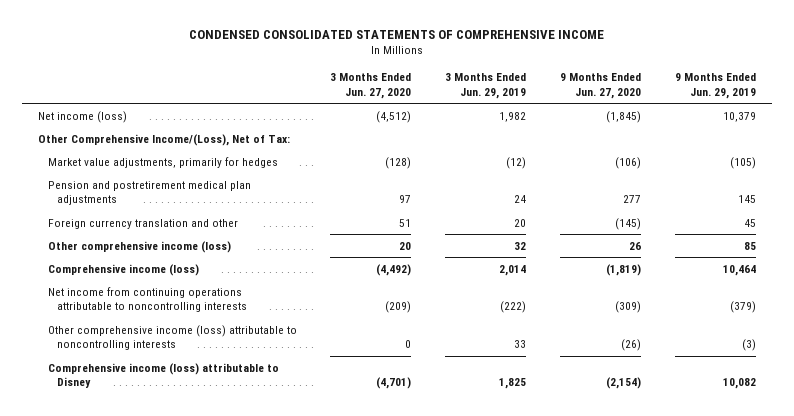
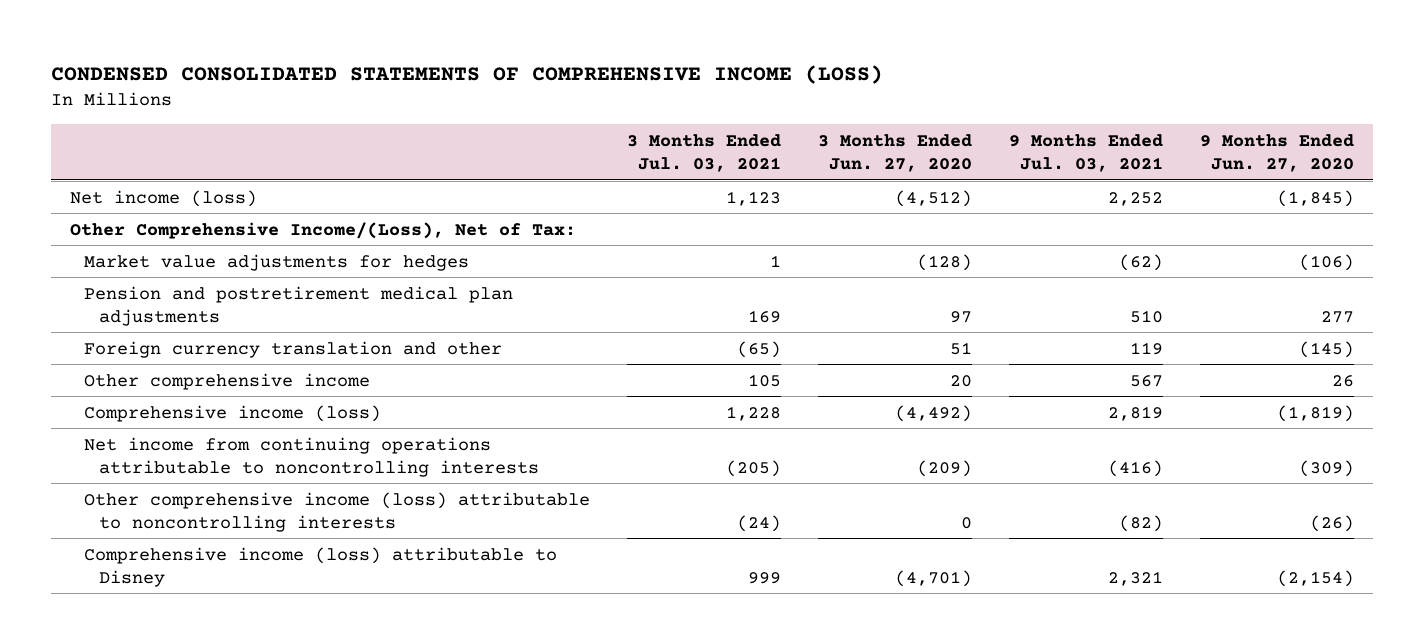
- CONDENSED CONSOLIDATED STATEMENTS OF COMPREHENSIVE INCOME
+ CONDENSED CONSOLIDATED STATEMENTS OF COMPREHENSIVE INCOME (LOSS)
- | 3 Months Ended Jun. 27, 2020 | 3 Months Ended Jun. 29, 2019 | 9 Months Ended Jun. 27, 2020 | 9 Months Ended Jun. 29, 2019
+ | 3 Months Ended Jul. 03, 2021 | 3 Months Ended Jun. 27, 2020 | 9 Months Ended Jul. 03, 2021 | 9 Months Ended Jun. 27, 2020
- Market value adjustments, primarily for hedges | (128) | (12) | (106) | (105)
+ Market value adjustments for hedges | 1 | (128) | (62) | (106)
- Other comprehensive income (loss) | 20 | 32 | 26 | 85
+ Other comprehensive income | 105 | 20 | 567 | 26

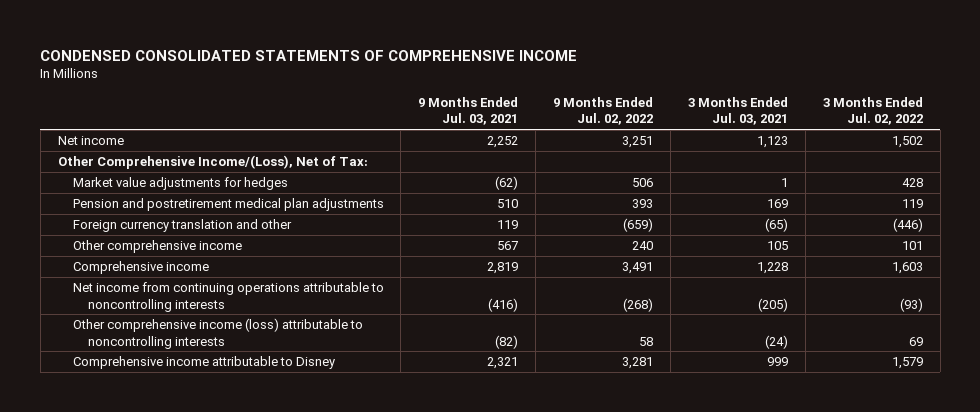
- CONDENSED CONSOLIDATED STATEMENTS OF COMPREHENSIVE INCOME (LOSS)
+ CONDENSED CONSOLIDATED STATEMENTS OF COMPREHENSIVE INCOME
- | 3 Months Ended Jul. 03, 2021 | 3 Months Ended Jun. 27, 2020 | 9 Months Ended Jul. 03, 2021 | 9 Months Ended Jun. 27, 2020
+ | 9 Months Ended Jul. 03, 2021 | 9 Months Ended Jul. 02, 2022 | 3 Months Ended Jul. 03, 2021 | 3 Months Ended Jul. 02, 2022
- Net income (loss) | 1,123 | (4,512) | 2,252 | (1,845)
+ Net income | 2,252 | 3,251 | 1,123 | 1,502
- Comprehensive income (loss) | 1,228 | (4,492) | 2,819 | (1,819)
+ Comprehensive income | 2,819 | 3,491 | 1,228 | 1,603
- Comprehensive income (loss) attributable to Disney | 999 | (4,701) | 2,321 | (2,154)
+ Comprehensive income attributable to Disney | 2,321 | 3,281 | 999 | 1,579

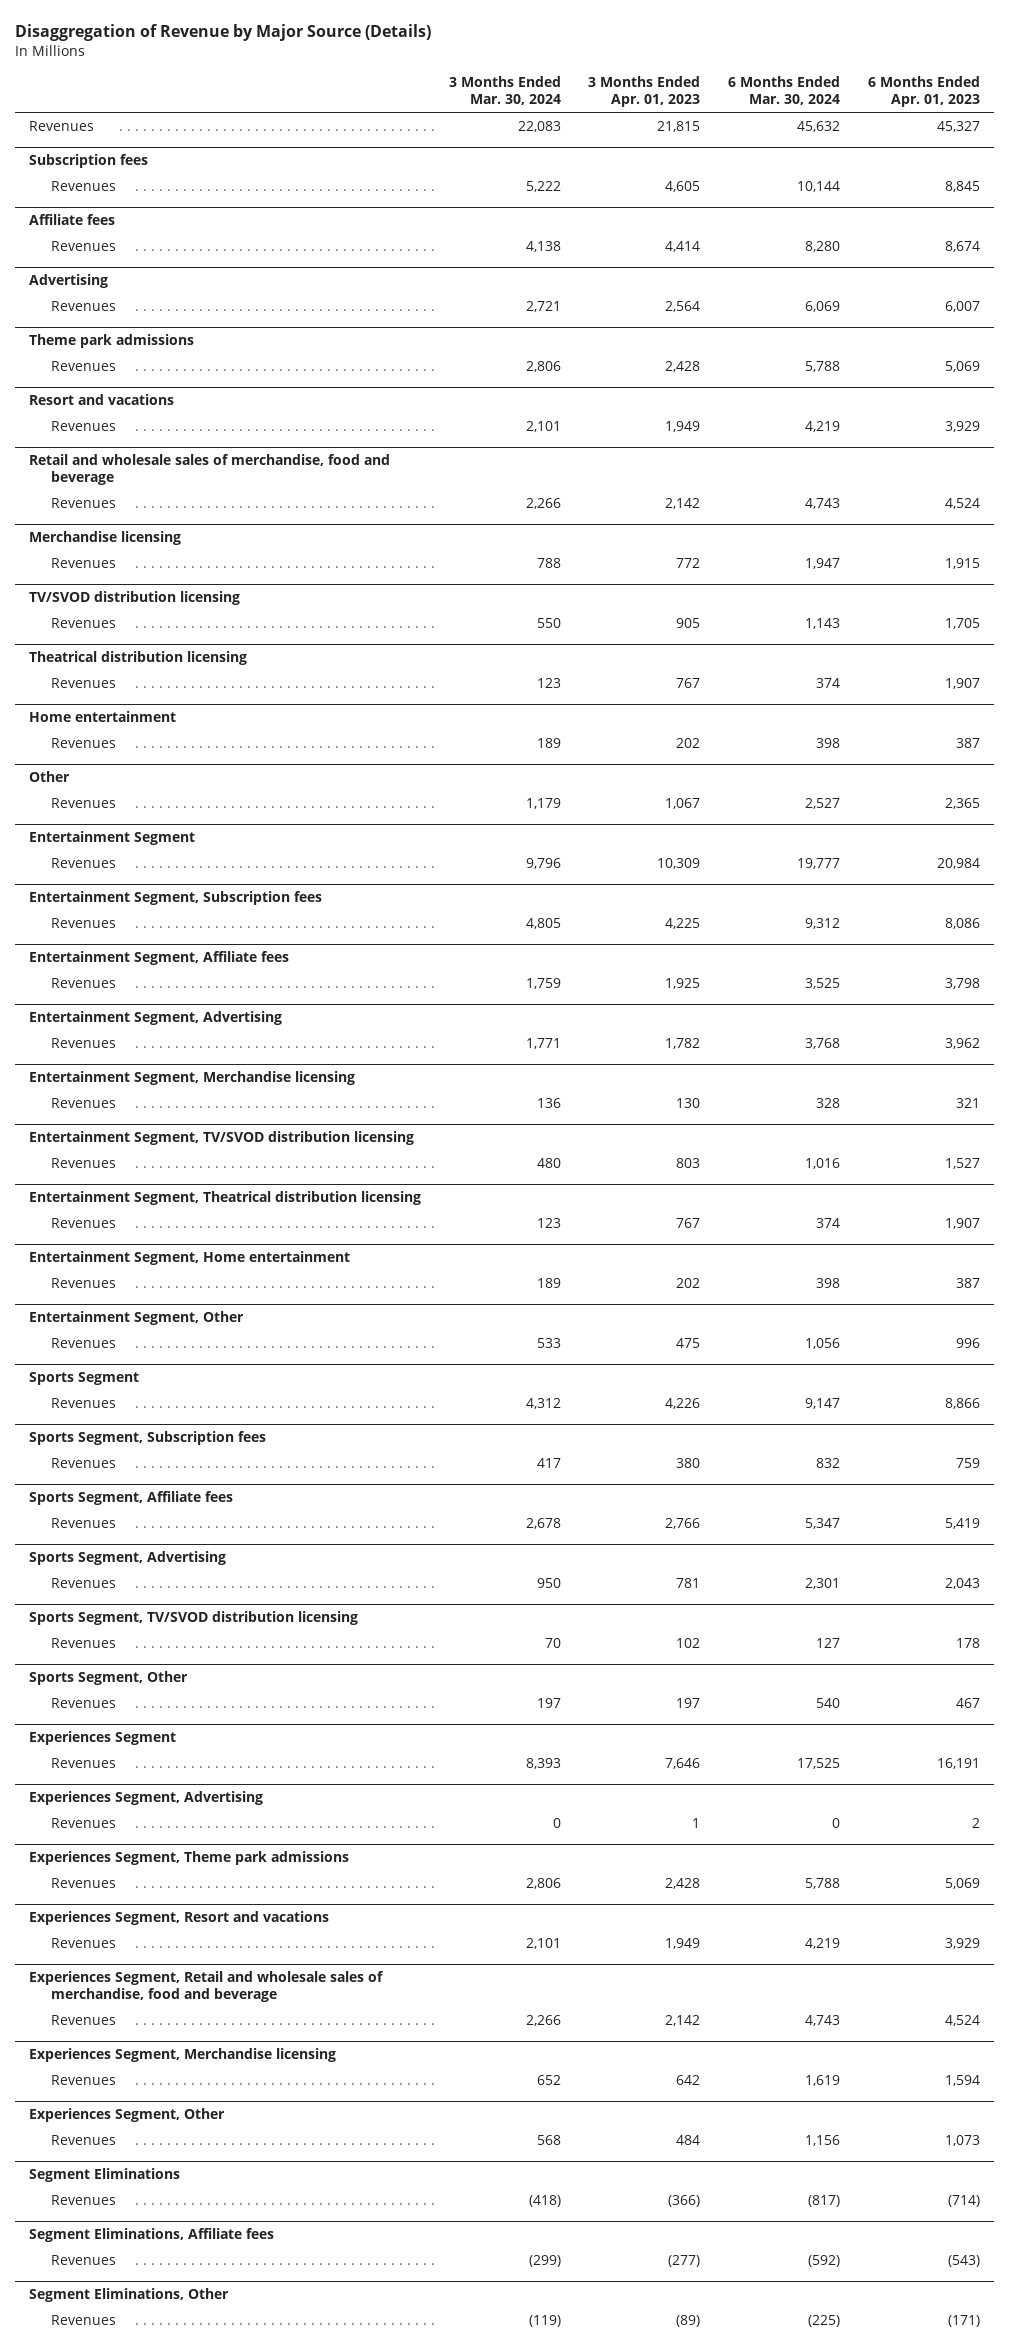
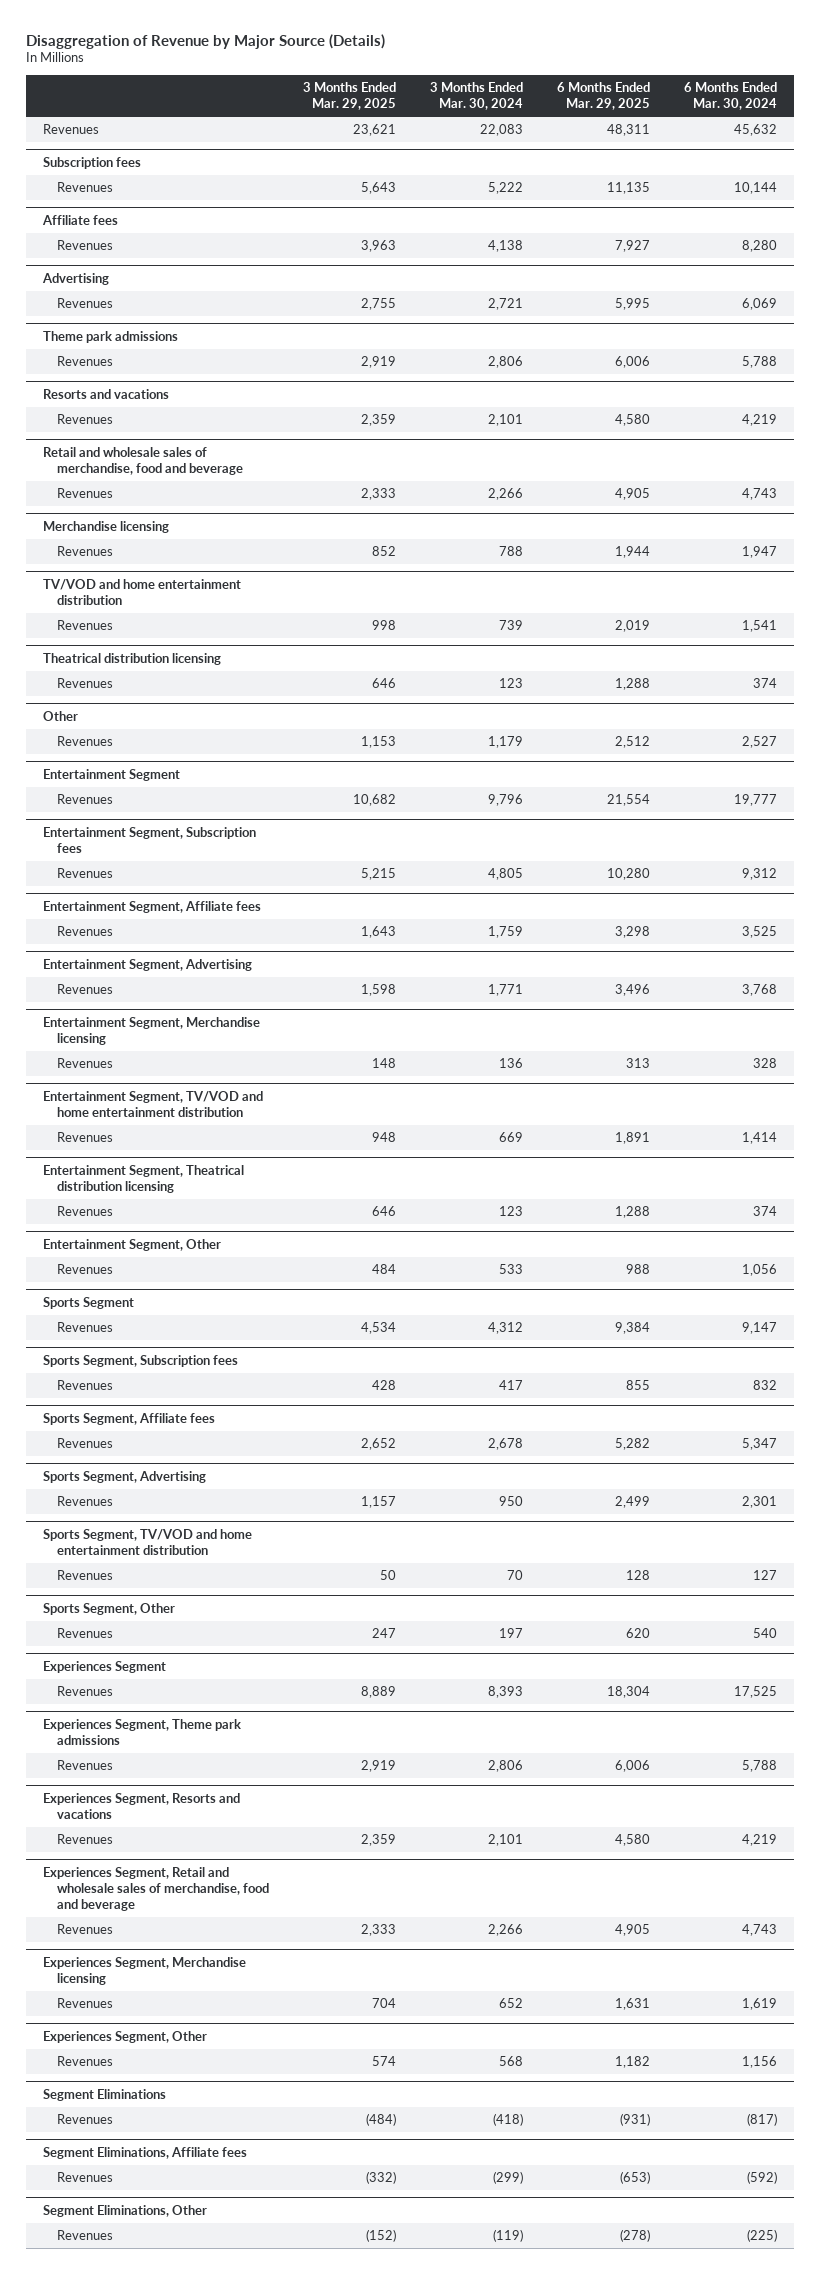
- | 3 Months Ended Mar. 30, 2024 | 3 Months Ended Apr. 01, 2023 | 6 Months Ended Mar. 30, 2024 | 6 Months Ended Apr. 01, 2023
+ | 3 Months Ended Mar. 29, 2025 | 3 Months Ended Mar. 30, 2024 | 6 Months Ended Mar. 29, 2025 | 6 Months Ended Mar. 30, 2024
- Resort and vacations
+ Resorts and vacations
- TV/SVOD distribution licensing
- Revenues | 550 | 905 | 1,143 | 1,705
+ TV/VOD and home entertainment distribution
+ Revenues | 998 | 739 | 2,019 | 1,541
- Home entertainment
- Revenues | 189 | 202 | 398 | 387
- Entertainment Segment, TV/SVOD distribution licensing
- Revenues | 480 | 803 | 1,016 | 1,527
+ Entertainment Segment, TV/VOD and home entertainment distribution
+ Revenues | 948 | 669 | 1,891 | 1,414
- Entertainment Segment, Home entertainment
- Revenues | 189 | 202 | 398 | 387
- Sports Segment, TV/SVOD distribution licensing
+ Sports Segment, TV/VOD and home entertainment distribution
- Experiences Segment, Advertising
- Revenues | 0 | 1 | 0 | 2
- Experiences Segment, Resort and vacations
+ Experiences Segment, Resorts and vacations

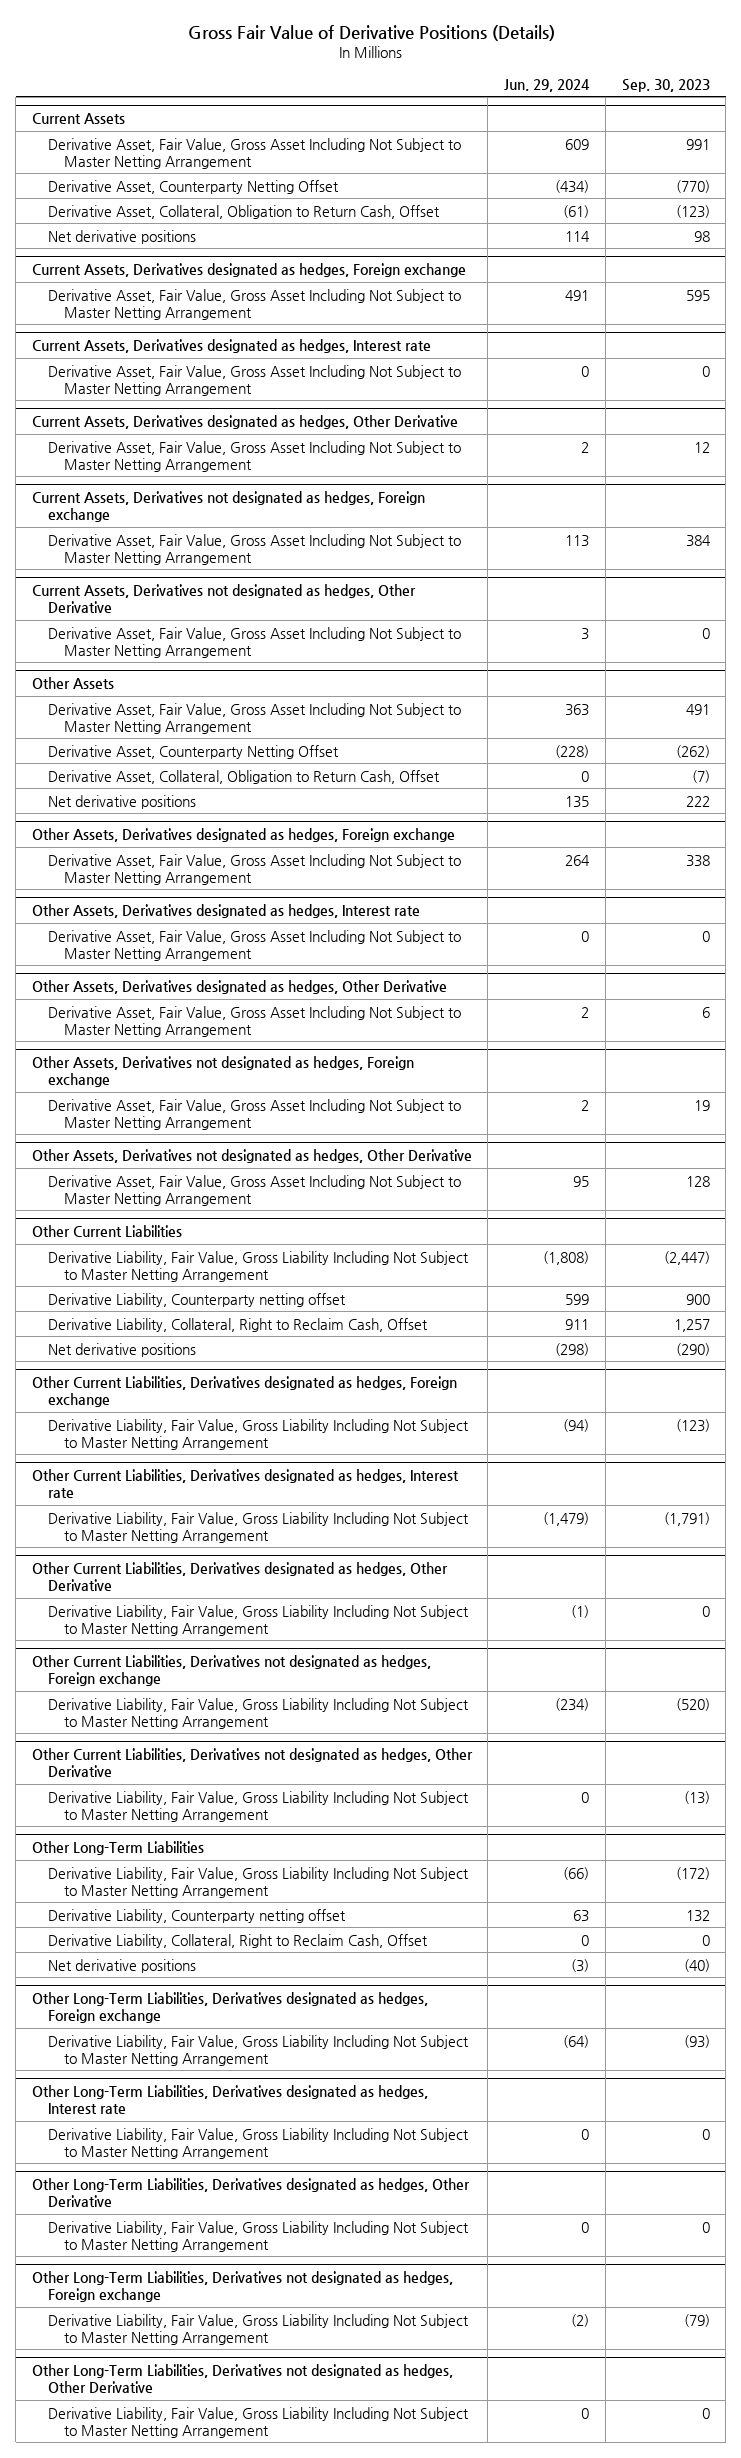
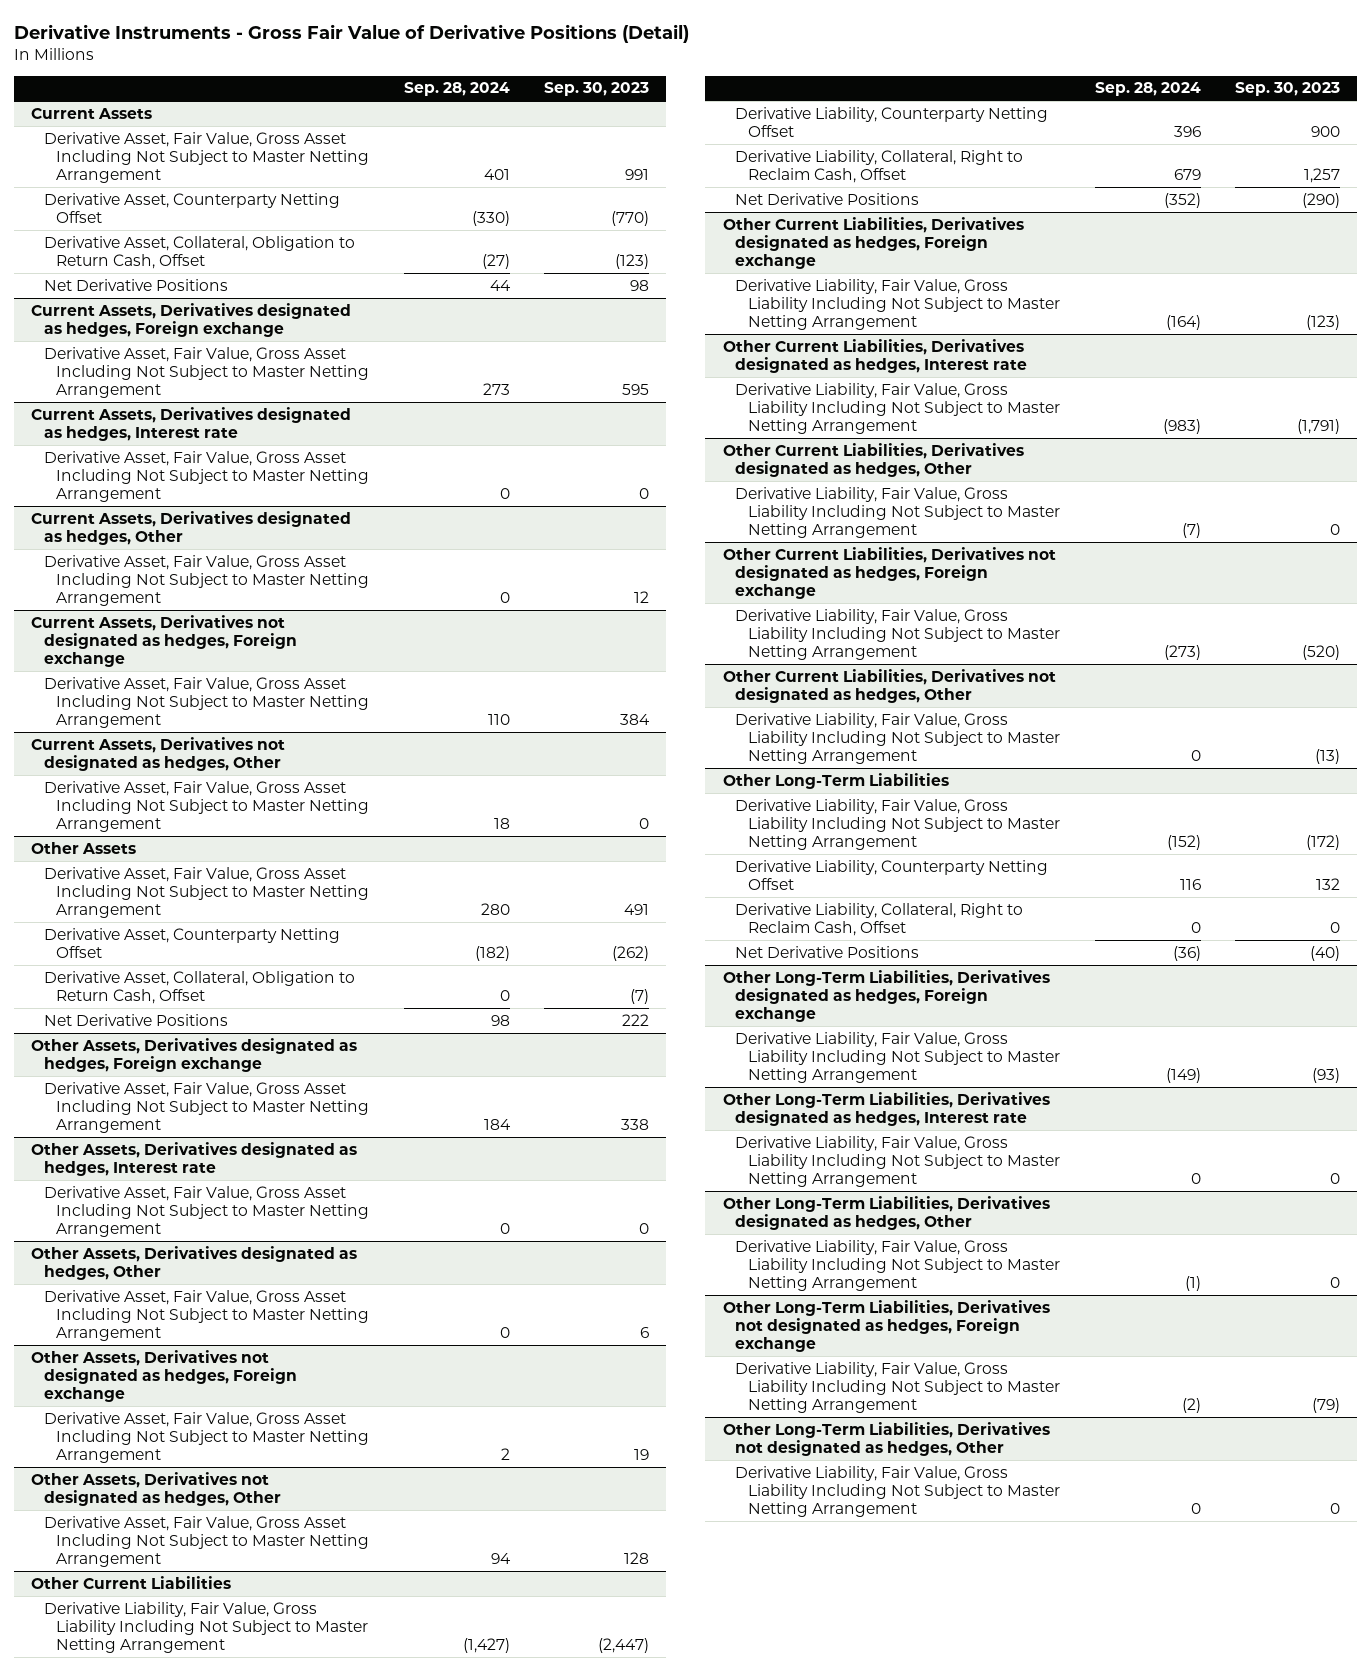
- Gross Fair Value of Derivative Positions (Details)
+ Derivative Instruments - Gross Fair Value of Derivative Positions (Detail)
- | Jun. 29, 2024 | Sep. 30, 2023
+ | Sep. 28, 2024 | Sep. 30, 2023
@ Current Assets
- Net derivative positions | 114 | 98
+ Net Derivative Positions | 44 | 98
- Current Assets, Derivatives designated as hedges, Other Derivative
+ Current Assets, Derivatives designated as hedges, Other
- Current Assets, Derivatives not designated as hedges, Other Derivative
+ Current Assets, Derivatives not designated as hedges, Other
@ Other Assets
- Net derivative positions | 135 | 222
+ Net Derivative Positions | 98 | 222
- Other Assets, Derivatives designated as hedges, Other Derivative
+ Other Assets, Derivatives designated as hedges, Other
- Other Assets, Derivatives not designated as hedges, Other Derivative
+ Other Assets, Derivatives not designated as hedges, Other
@ Other Current Liabilities
- Derivative Liability, Counterparty netting offset | 599 | 900
+ Derivative Liability, Counterparty Netting Offset | 396 | 900
- Net derivative positions | (298) | (290)
+ Net Derivative Positions | (352) | (290)
- Other Current Liabilities, Derivatives designated as hedges, Other Derivative
+ Other Current Liabilities, Derivatives designated as hedges, Other
- Other Current Liabilities, Derivatives not designated as hedges, Other Derivative
+ Other Current Liabilities, Derivatives not designated as hedges, Other
@ Other Long-Term Liabilities
- Derivative Liability, Counterparty netting offset | 63 | 132
+ Derivative Liability, Counterparty Netting Offset | 116 | 132
- Net derivative positions | (3) | (40)
+ Net Derivative Positions | (36) | (40)
- Other Long-Term Liabilities, Derivatives designated as hedges, Other Derivative
+ Other Long-Term Liabilities, Derivatives designated as hedges, Other
- Other Long-Term Liabilities, Derivatives not designated as hedges, Other Derivative
+ Other Long-Term Liabilities, Derivatives not designated as hedges, Other

